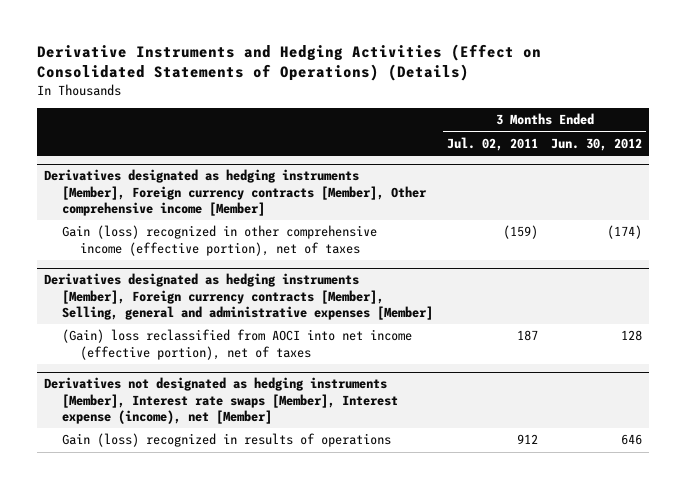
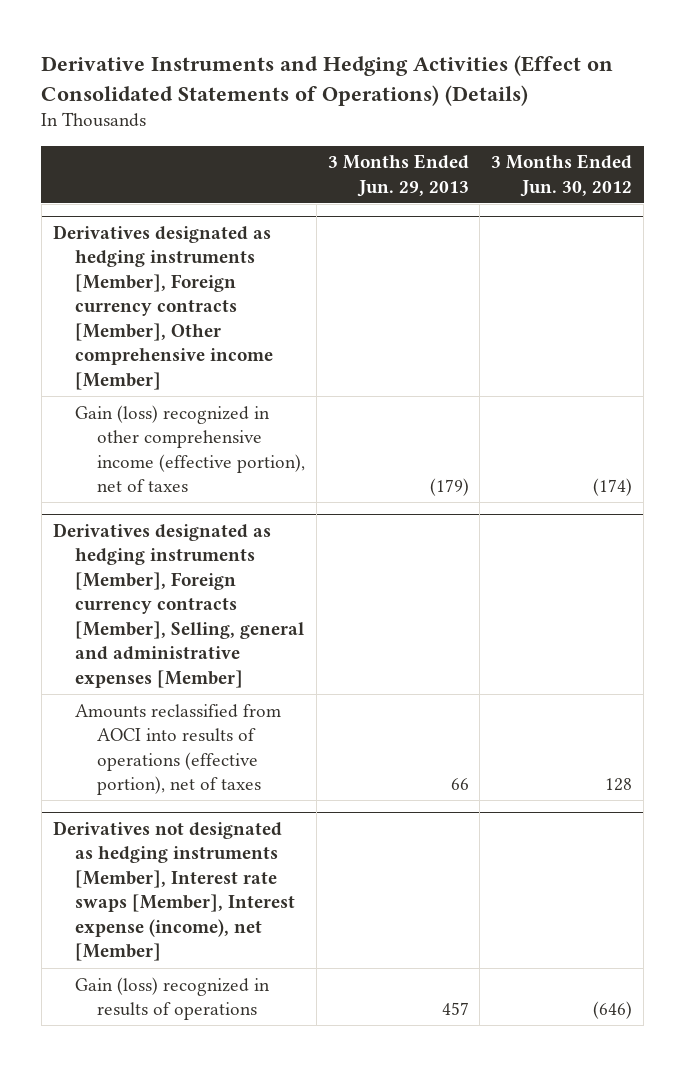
- | 3 Months Ended Jul. 02, 2011 | 3 Months Ended Jun. 30, 2012
+ | 3 Months Ended Jun. 29, 2013 | 3 Months Ended Jun. 30, 2012
@ Derivatives designated as hedging instruments [Member], Foreign currency contracts [Member], Selling, general and administrative expenses [Member]
- (Gain) loss reclassified from AOCI into net income (effective portion), net of taxes | 187 | 128
+ Amounts reclassified from AOCI into results of operations (effective portion), net of taxes | 66 | 128
@ Derivatives not designated as hedging instruments [Member], Interest rate swaps [Member], Interest expense (income), net [Member]
- Gain (loss) recognized in results of operations | 912 | 646
+ Gain (loss) recognized in results of operations | 457 | (646)

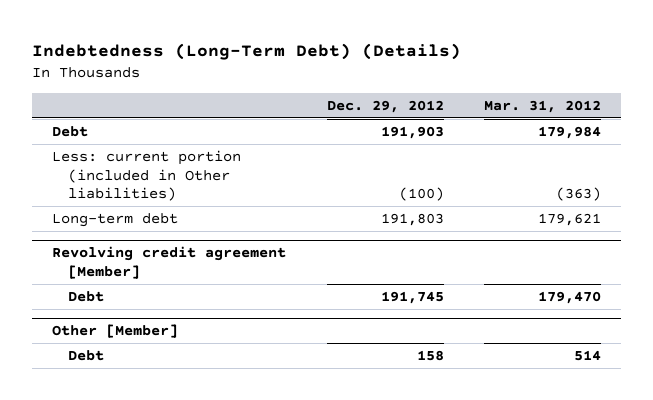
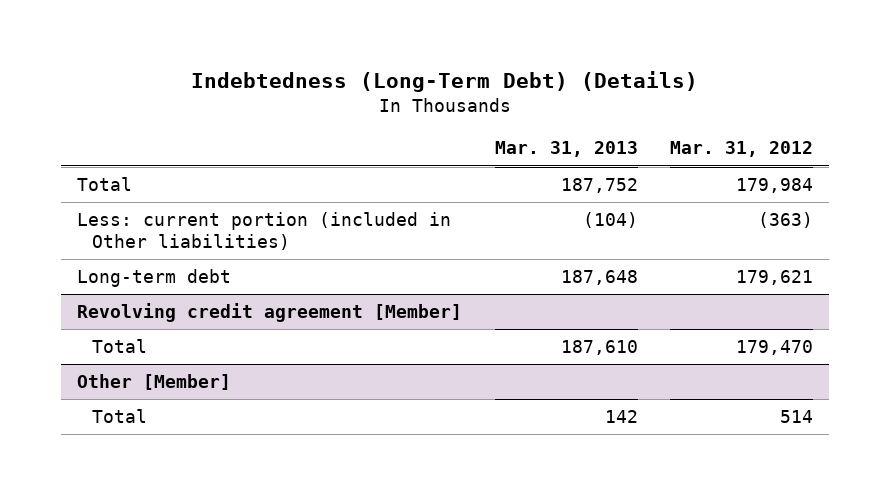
- | Dec. 29, 2012 | Mar. 31, 2012
+ | Mar. 31, 2013 | Mar. 31, 2012
- Debt | 191,903 | 179,984
+ Total | 187,752 | 179,984
@ Revolving credit agreement [Member]
- Debt | 191,745 | 179,470
+ Total | 187,610 | 179,470
@ Other [Member]
- Debt | 158 | 514
+ Total | 142 | 514

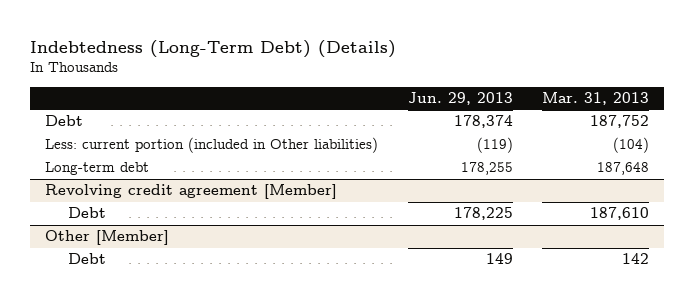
- | Mar. 31, 2013 | Mar. 31, 2012
+ | Jun. 29, 2013 | Mar. 31, 2013
- Total | 187,752 | 179,984
+ Debt | 178,374 | 187,752
@ Revolving credit agreement [Member]
- Total | 187,610 | 179,470
+ Debt | 178,225 | 187,610
@ Other [Member]
- Total | 142 | 514
+ Debt | 149 | 142

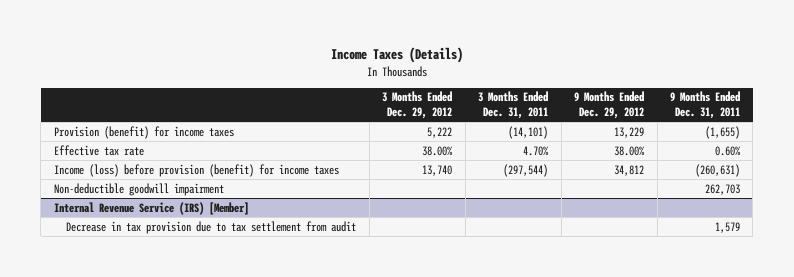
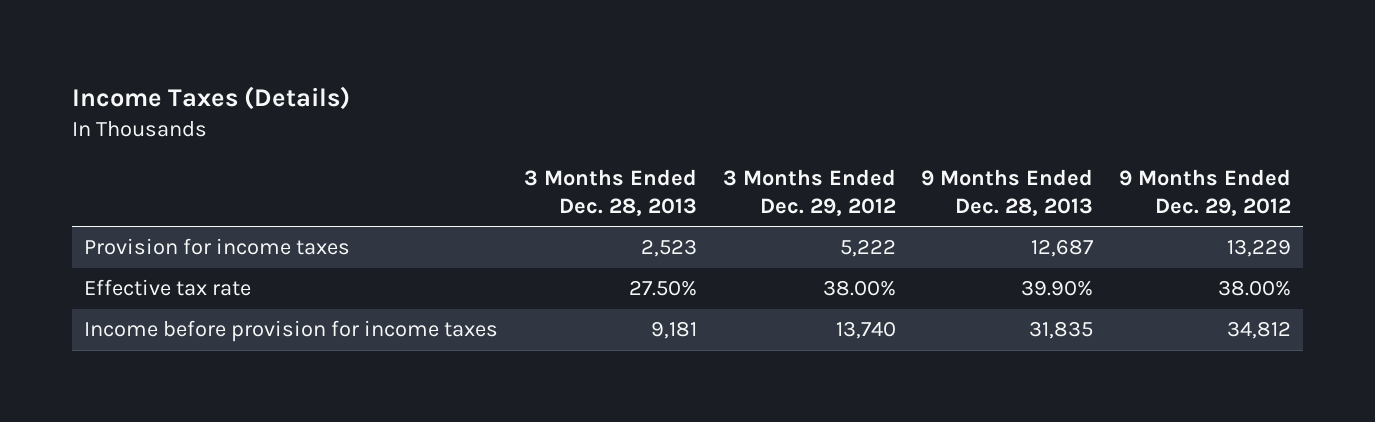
- | 3 Months Ended Dec. 29, 2012 | 3 Months Ended Dec. 31, 2011 | 9 Months Ended Dec. 29, 2012 | 9 Months Ended Dec. 31, 2011
+ | 3 Months Ended Dec. 28, 2013 | 3 Months Ended Dec. 29, 2012 | 9 Months Ended Dec. 28, 2013 | 9 Months Ended Dec. 29, 2012
- Provision (benefit) for income taxes | 5,222 | (14,101) | 13,229 | (1,655)
+ Provision for income taxes | 2,523 | 5,222 | 12,687 | 13,229
- Income (loss) before provision (benefit) for income taxes | 13,740 | (297,544) | 34,812 | (260,631)
- Non-deductible goodwill impairment | | | | 262,703
- Internal Revenue Service (IRS) [Member]
- Decrease in tax provision due to tax settlement from audit | | | | 1,579
+ Income before provision for income taxes | 9,181 | 13,740 | 31,835 | 34,812

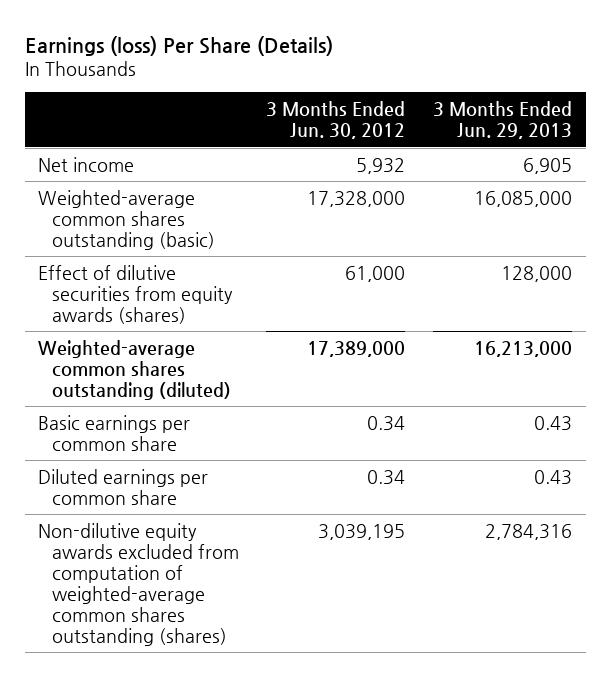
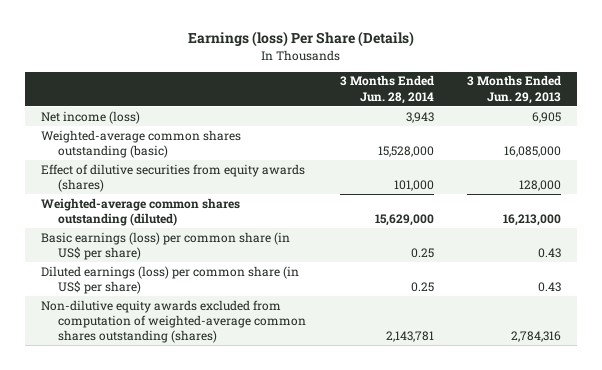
- | 3 Months Ended Jun. 30, 2012 | 3 Months Ended Jun. 29, 2013
+ | 3 Months Ended Jun. 28, 2014 | 3 Months Ended Jun. 29, 2013
- Net income | 5,932 | 6,905
+ Net income (loss) | 3,943 | 6,905
- Basic earnings per common share | 0.34 | 0.43
- Diluted earnings per common share | 0.34 | 0.43
+ Basic earnings (loss) per common share (in US$ per share) | 0.25 | 0.43
+ Diluted earnings (loss) per common share (in US$ per share) | 0.25 | 0.43

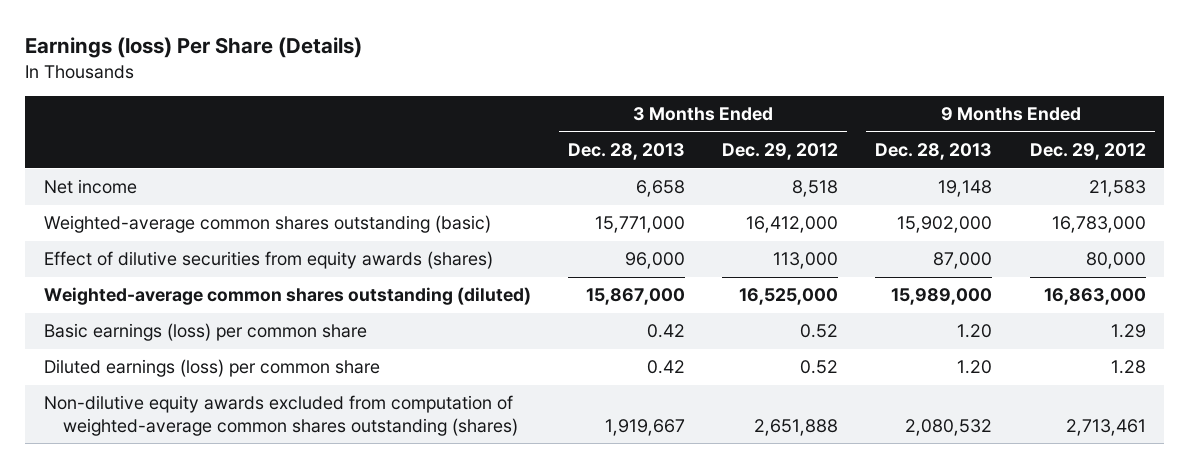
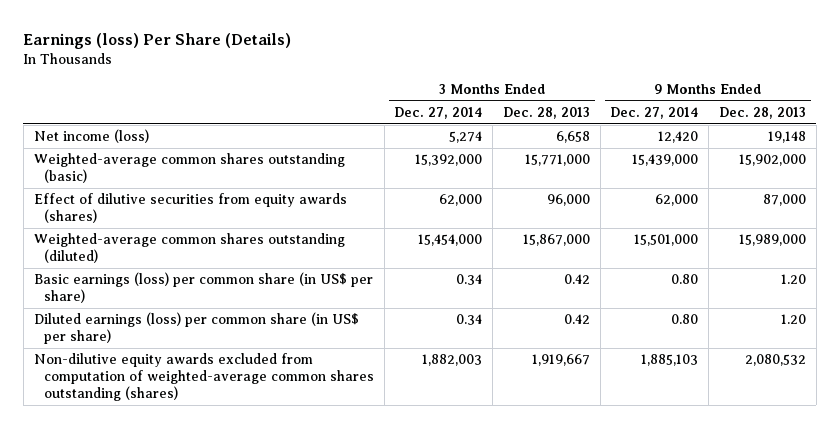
- | 3 Months Ended Dec. 28, 2013 | 3 Months Ended Dec. 29, 2012 | 9 Months Ended Dec. 28, 2013 | 9 Months Ended Dec. 29, 2012
+ | 3 Months Ended Dec. 27, 2014 | 3 Months Ended Dec. 28, 2013 | 9 Months Ended Dec. 27, 2014 | 9 Months Ended Dec. 28, 2013
- Net income | 6,658 | 8,518 | 19,148 | 21,583
+ Net income (loss) | 5,274 | 6,658 | 12,420 | 19,148
- Basic earnings (loss) per common share | 0.42 | 0.52 | 1.20 | 1.29
- Diluted earnings (loss) per common share | 0.42 | 0.52 | 1.20 | 1.28
+ Basic earnings (loss) per common share (in US$ per share) | 0.34 | 0.42 | 0.80 | 1.20
+ Diluted earnings (loss) per common share (in US$ per share) | 0.34 | 0.42 | 0.80 | 1.20

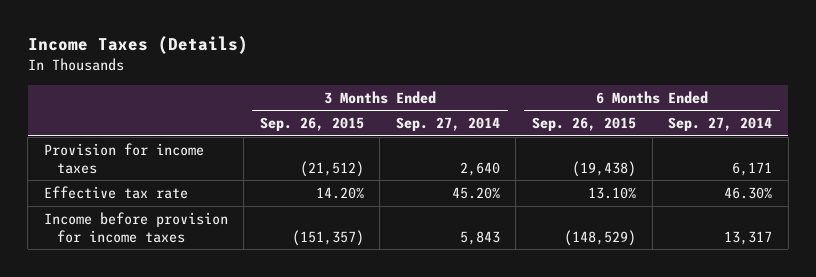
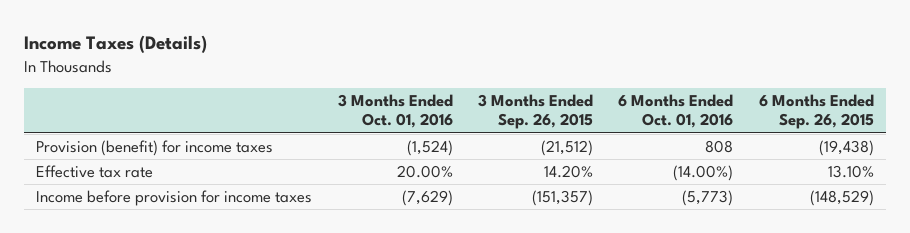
- | 3 Months Ended Sep. 26, 2015 | 3 Months Ended Sep. 27, 2014 | 6 Months Ended Sep. 26, 2015 | 6 Months Ended Sep. 27, 2014
+ | 3 Months Ended Oct. 01, 2016 | 3 Months Ended Sep. 26, 2015 | 6 Months Ended Oct. 01, 2016 | 6 Months Ended Sep. 26, 2015
- Provision for income taxes | (21,512) | 2,640 | (19,438) | 6,171
+ Provision (benefit) for income taxes | (1,524) | (21,512) | 808 | (19,438)

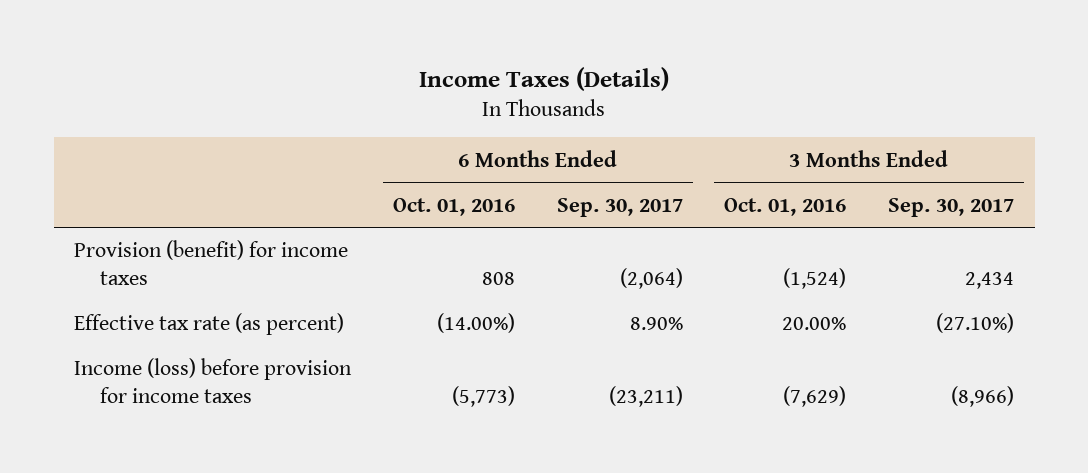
- | 3 Months Ended Oct. 01, 2016 | 3 Months Ended Sep. 26, 2015 | 6 Months Ended Oct. 01, 2016 | 6 Months Ended Sep. 26, 2015
+ | 6 Months Ended Oct. 01, 2016 | 6 Months Ended Sep. 30, 2017 | 3 Months Ended Oct. 01, 2016 | 3 Months Ended Sep. 30, 2017
- Effective tax rate | 20.00% | 14.20% | (14.00%) | 13.10%
- Income before provision for income taxes | (7,629) | (151,357) | (5,773) | (148,529)
+ Effective tax rate (as percent) | (14.00%) | 8.90% | 20.00% | (27.10%)
+ Income (loss) before provision for income taxes | (5,773) | (23,211) | (7,629) | (8,966)

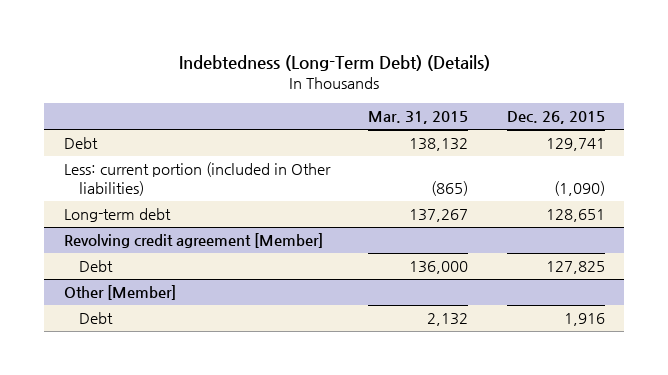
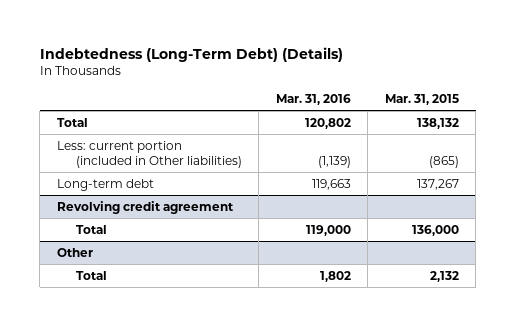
- | Mar. 31, 2015 | Dec. 26, 2015
+ | Mar. 31, 2016 | Mar. 31, 2015
- Debt | 138,132 | 129,741
+ Total | 120,802 | 138,132
- Revolving credit agreement [Member]
- Debt | 136,000 | 127,825
- Other [Member]
- Debt | 2,132 | 1,916
+ Revolving credit agreement
+ Total | 119,000 | 136,000
+ Other
+ Total | 1,802 | 2,132

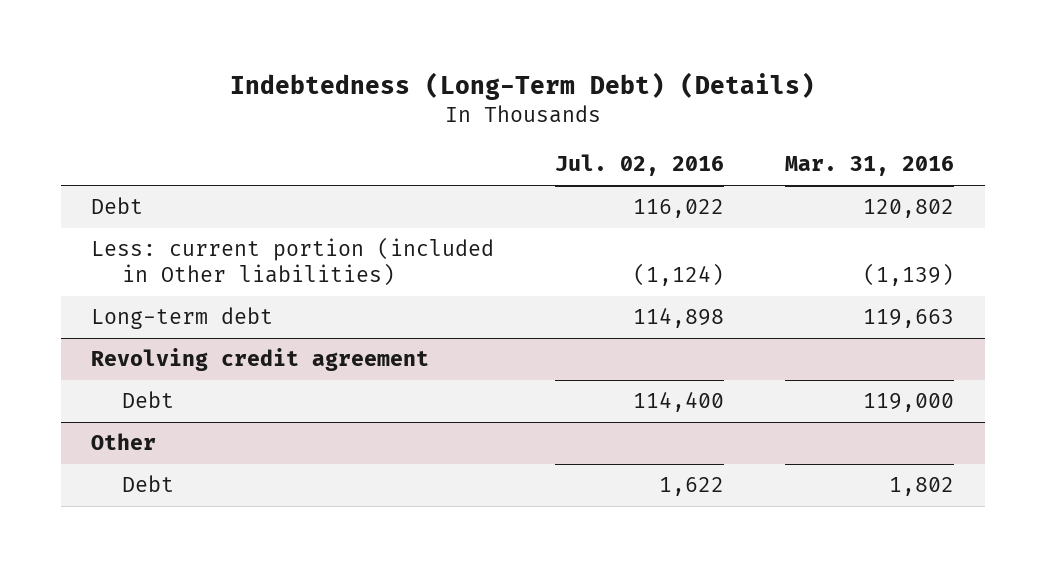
- | Mar. 31, 2016 | Mar. 31, 2015
+ | Jul. 02, 2016 | Mar. 31, 2016
- Total | 120,802 | 138,132
+ Debt | 116,022 | 120,802
@ Revolving credit agreement
- Total | 119,000 | 136,000
+ Debt | 114,400 | 119,000
@ Other
- Total | 1,802 | 2,132
+ Debt | 1,622 | 1,802

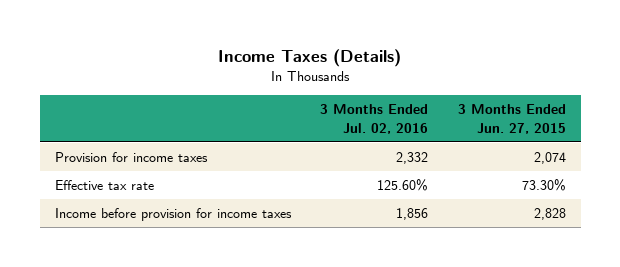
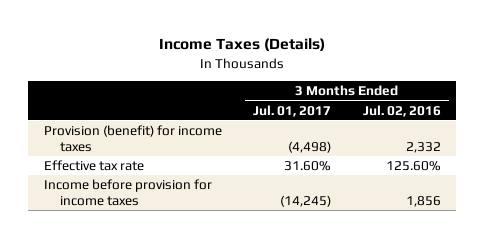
- | 3 Months Ended Jul. 02, 2016 | 3 Months Ended Jun. 27, 2015
+ | 3 Months Ended Jul. 01, 2017 | 3 Months Ended Jul. 02, 2016
- Provision for income taxes | 2,332 | 2,074
+ Provision (benefit) for income taxes | (4,498) | 2,332

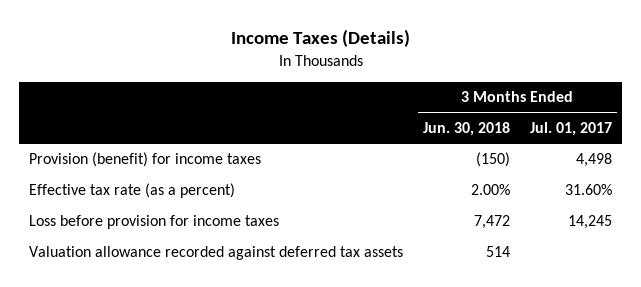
- | 3 Months Ended Jul. 01, 2017 | 3 Months Ended Jul. 02, 2016
+ | 3 Months Ended Jun. 30, 2018 | 3 Months Ended Jul. 01, 2017
- Provision (benefit) for income taxes | (4,498) | 2,332
- Effective tax rate | 31.60% | 125.60%
- Income before provision for income taxes | (14,245) | 1,856
+ Provision (benefit) for income taxes | (150) | 4,498
+ Effective tax rate (as a percent) | 2.00% | 31.60%
+ Loss before provision for income taxes | 7,472 | 14,245
+ Valuation allowance recorded against deferred tax assets | 514 |

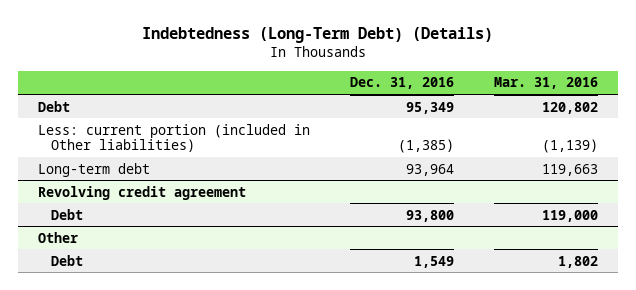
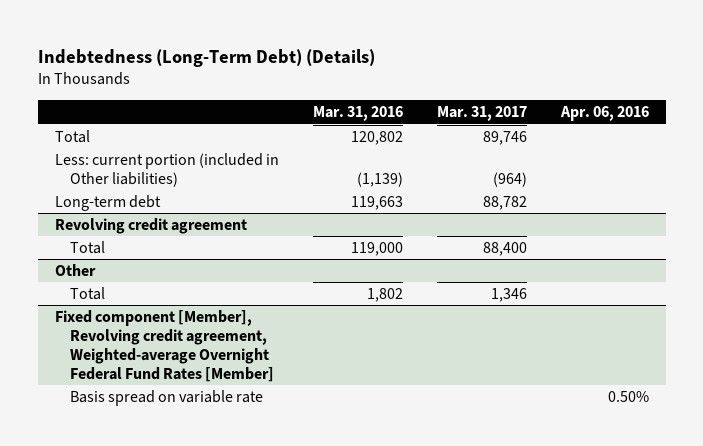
- | Dec. 31, 2016 | Mar. 31, 2016
+ | Mar. 31, 2016 | Mar. 31, 2017 | Apr. 06, 2016
- Debt | 95,349 | 120,802
+ Total | 120,802 | 89,746 |
@ Revolving credit agreement
- Debt | 93,800 | 119,000
+ Total | 119,000 | 88,400 |
@ Other
- Debt | 1,549 | 1,802
+ Total | 1,802 | 1,346 |
+ Fixed component [Member], Revolving credit agreement, Weighted-average Overnight Federal Fund Rates [Member]
+ Basis spread on variable rate | | | 0.50%

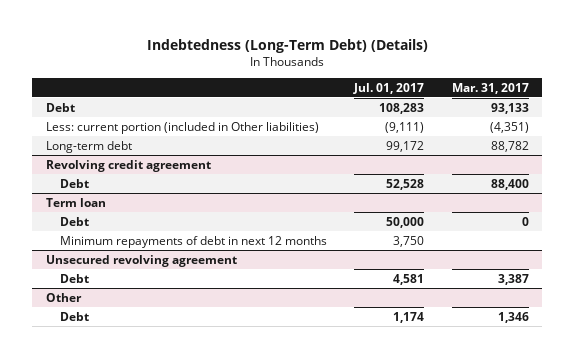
- | Mar. 31, 2016 | Mar. 31, 2017 | Apr. 06, 2016
+ | Jul. 01, 2017 | Mar. 31, 2017
- Total | 120,802 | 89,746 |
- Less: current portion (included in Other liabilities) | (1,139) | (964) |
+ Debt | 108,283 | 93,133
+ Less: current portion (included in Other liabilities) | (9,111) | (4,351)
@ Revolving credit agreement
- Total | 119,000 | 88,400 |
+ Debt | 52,528 | 88,400
+ Term loan
+ Debt | 50,000 | 0
+ Minimum repayments of debt in next 12 months | 3,750 |
+ Unsecured revolving agreement
+ Debt | 4,581 | 3,387
@ Other
- Total | 1,802 | 1,346 |
- Fixed component [Member], Revolving credit agreement, Weighted-average Overnight Federal Fund Rates [Member]
- Basis spread on variable rate | | | 0.50%
@ Other
+ Debt | 1,174 | 1,346

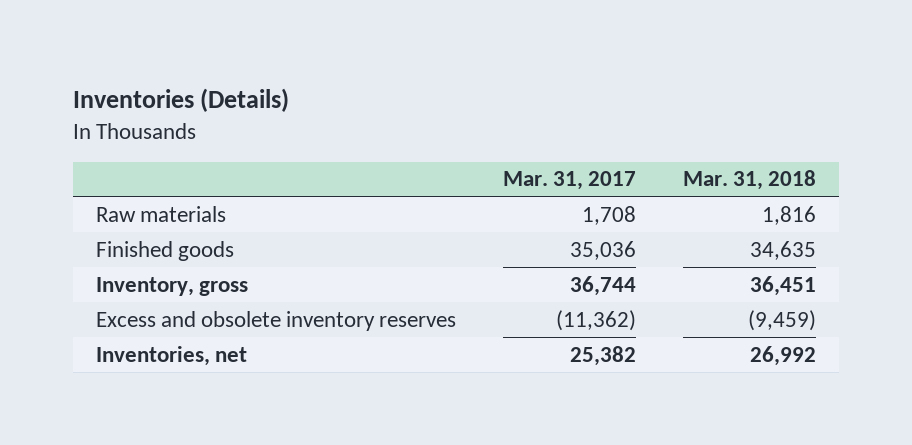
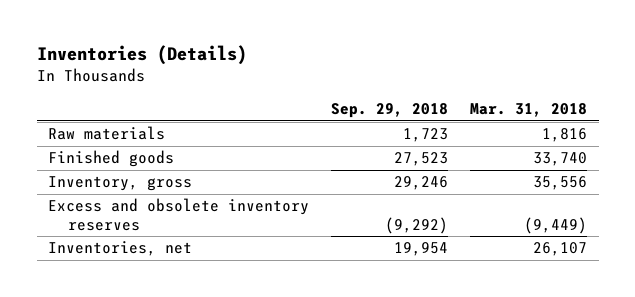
- | Mar. 31, 2017 | Mar. 31, 2018
+ | Sep. 29, 2018 | Mar. 31, 2018
- Finished goods | 35,036 | 34,635
- Inventory, gross | 36,744 | 36,451
- Excess and obsolete inventory reserves | (11,362) | (9,459)
- Inventories, net | 25,382 | 26,992
+ Finished goods | 27,523 | 33,740
+ Inventory, gross | 29,246 | 35,556
+ Excess and obsolete inventory reserves | (9,292) | (9,449)
+ Inventories, net | 19,954 | 26,107

